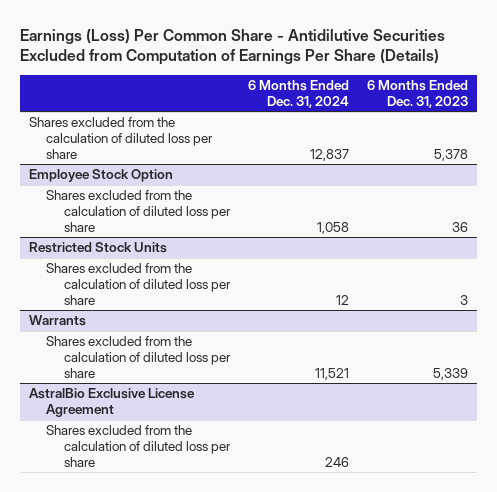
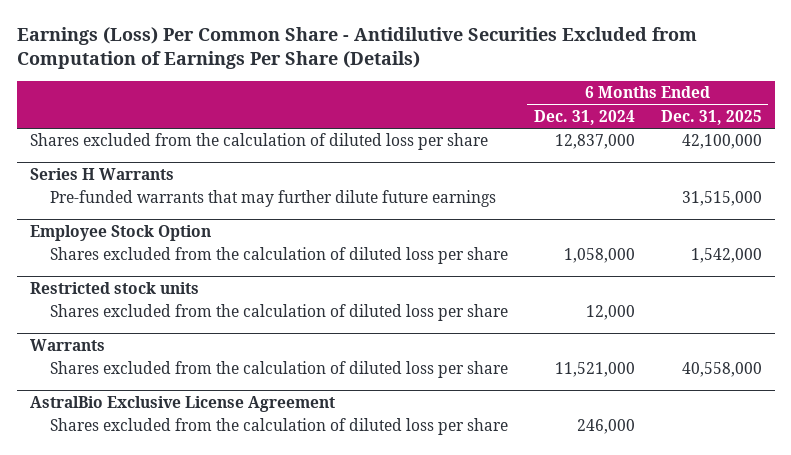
- | 6 Months Ended Dec. 31, 2024 | 6 Months Ended Dec. 31, 2023
+ | 6 Months Ended Dec. 31, 2024 | 6 Months Ended Dec. 31, 2025
- Shares excluded from the calculation of diluted loss per share | 12,837 | 5,378
+ Shares excluded from the calculation of diluted loss per share | 12,837,000 | 42,100,000
+ Series H Warrants
+ Pre-funded warrants that may further dilute future earnings | | 31,515,000
@ Employee Stock Option
- Shares excluded from the calculation of diluted loss per share | 1,058 | 36
- Restricted Stock Units
- Shares excluded from the calculation of diluted loss per share | 12 | 3
@ Employee Stock Option
+ Shares excluded from the calculation of diluted loss per share | 1,058,000 | 1,542,000
+ Restricted stock units
+ Shares excluded from the calculation of diluted loss per share | 12,000 |
@ Warrants
- Shares excluded from the calculation of diluted loss per share | 11,521 | 5,339
+ Shares excluded from the calculation of diluted loss per share | 11,521,000 | 40,558,000
@ AstralBio Exclusive License Agreement
- Shares excluded from the calculation of diluted loss per share | 246 |
+ Shares excluded from the calculation of diluted loss per share | 246,000 |

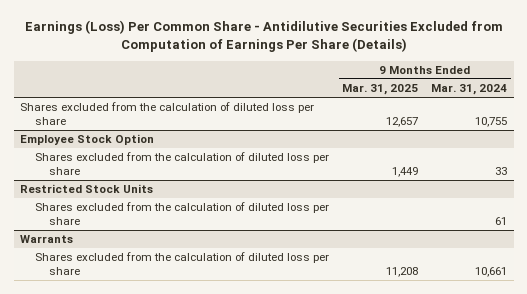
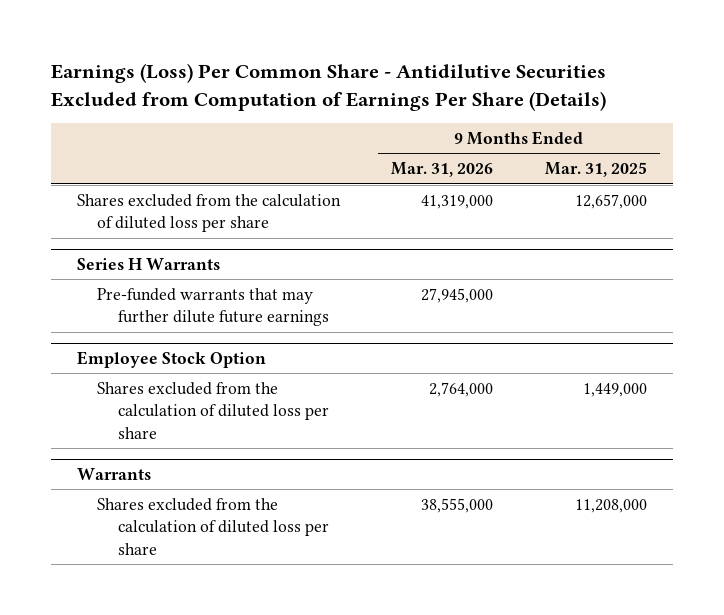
- | 9 Months Ended Mar. 31, 2025 | 9 Months Ended Mar. 31, 2024
+ | 9 Months Ended Mar. 31, 2026 | 9 Months Ended Mar. 31, 2025
- Shares excluded from the calculation of diluted loss per share | 12,657 | 10,755
+ Shares excluded from the calculation of diluted loss per share | 41,319,000 | 12,657,000
+ Series H Warrants
+ Pre-funded warrants that may further dilute future earnings | 27,945,000 |
@ Employee Stock Option
- Shares excluded from the calculation of diluted loss per share | 1,449 | 33
- Restricted Stock Units
- Shares excluded from the calculation of diluted loss per share | | 61
@ Employee Stock Option
+ Shares excluded from the calculation of diluted loss per share | 2,764,000 | 1,449,000
@ Warrants
- Shares excluded from the calculation of diluted loss per share | 11,208 | 10,661
+ Shares excluded from the calculation of diluted loss per share | 38,555,000 | 11,208,000

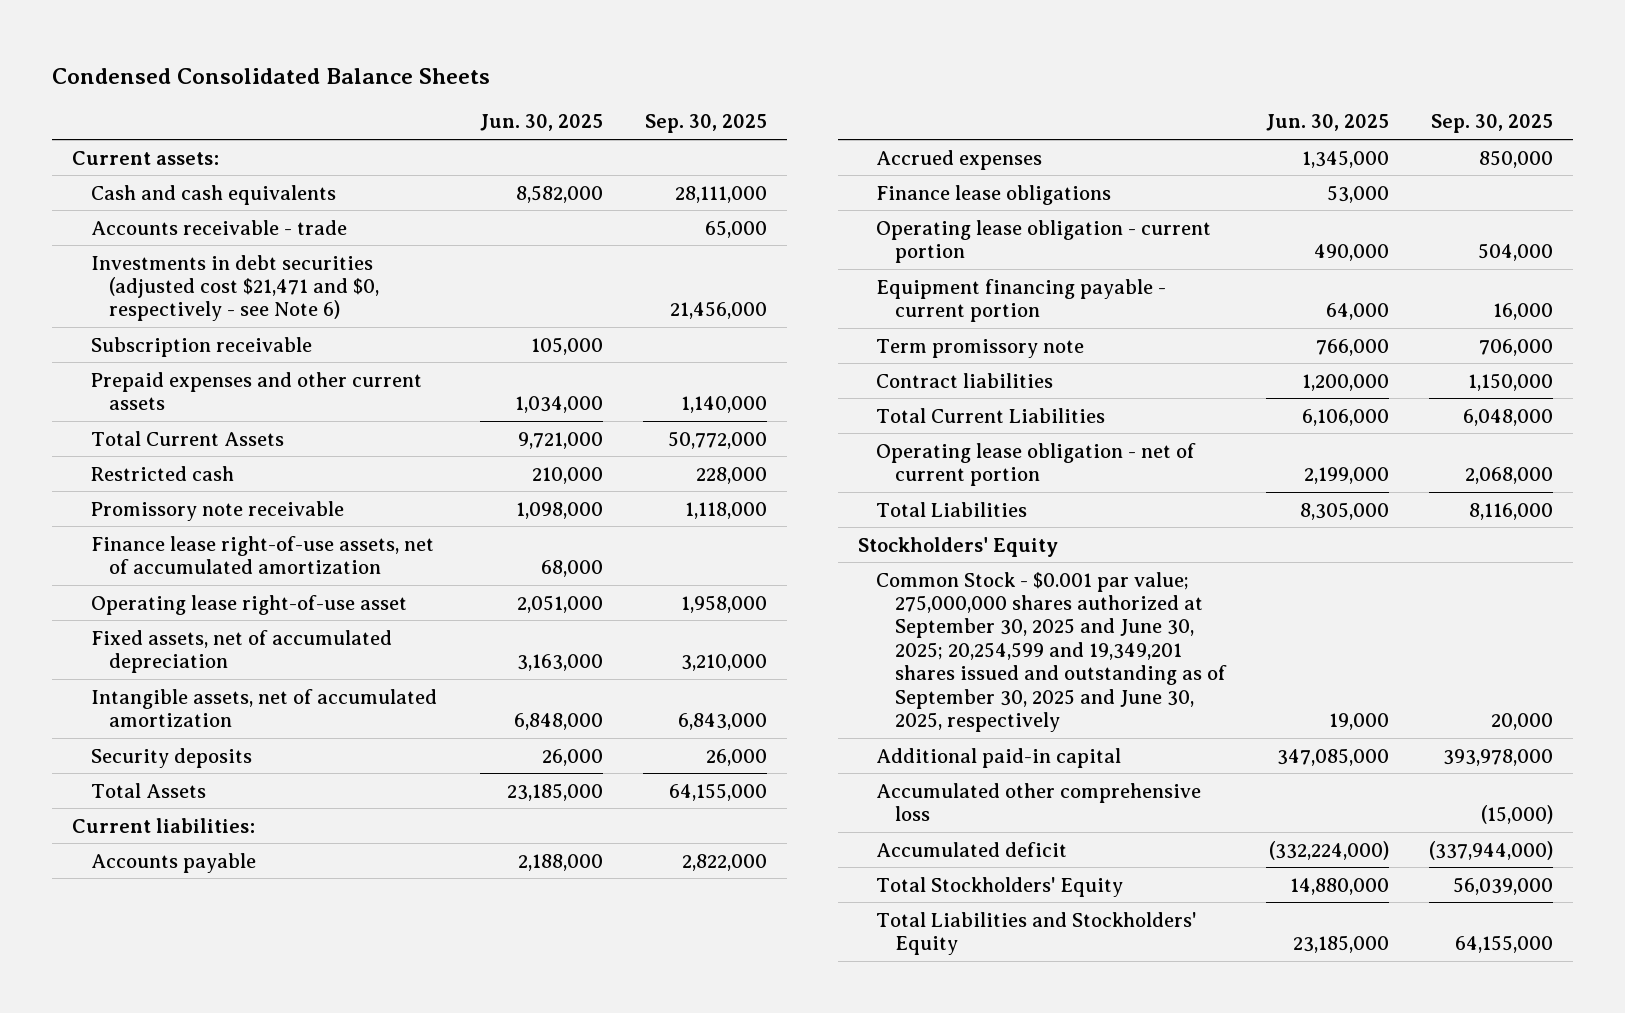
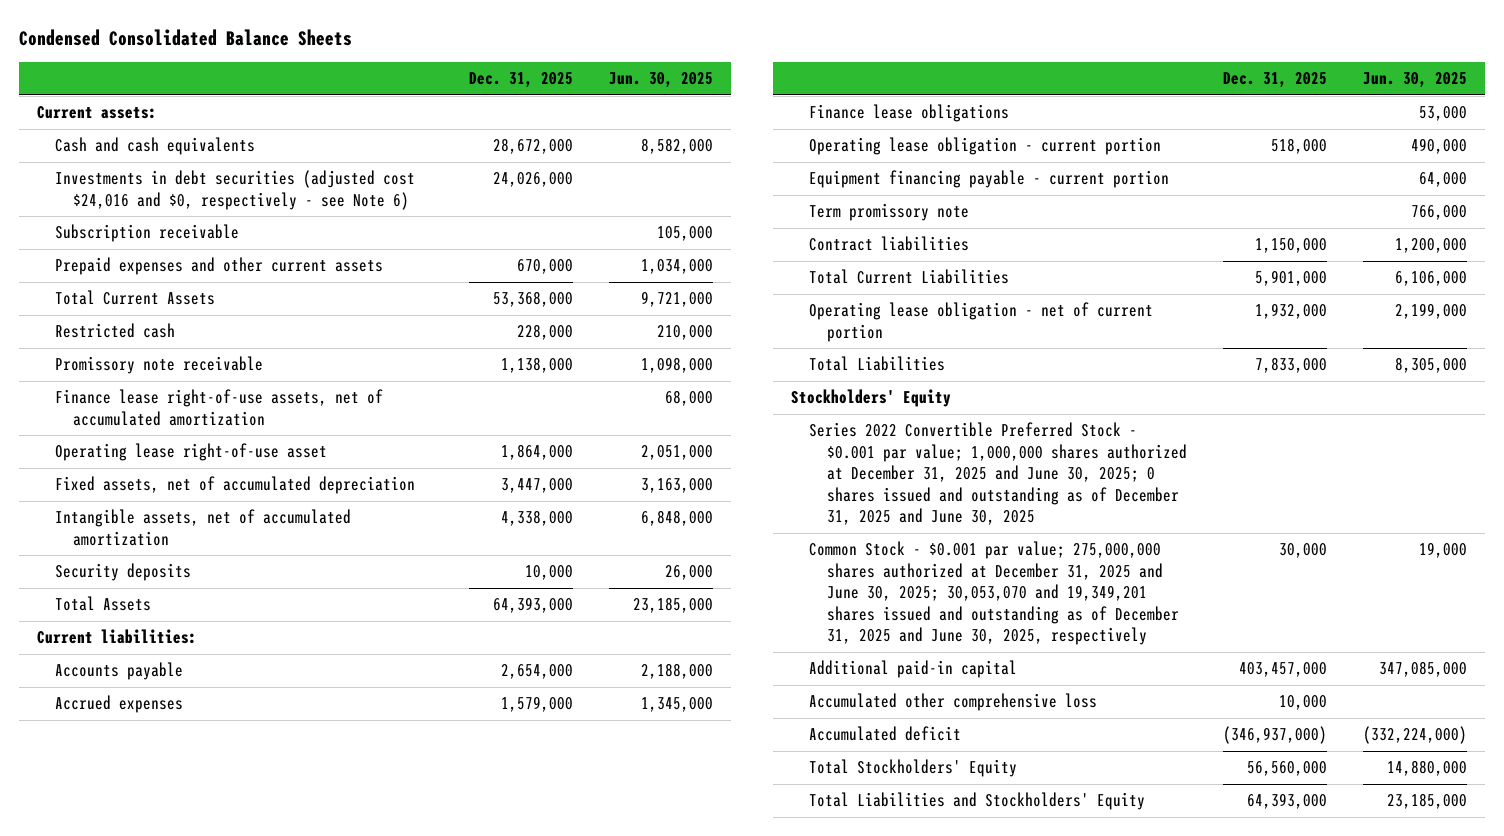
- | Jun. 30, 2025 | Sep. 30, 2025
+ | Dec. 31, 2025 | Jun. 30, 2025
- Accounts receivable - trade | | 65,000
- Investments in debt securities (adjusted cost $21,471 and $0, respectively - see Note 6) | | 21,456,000
+ Investments in debt securities (adjusted cost $24,016 and $0, respectively - see Note 6) | 24,026,000 |
- Common Stock - $0.001 par value; 275,000,000 shares authorized at September 30, 2025 and June 30, 2025; 20,254,599 and 19,349,201 shares issued and outstanding as of September 30, 2025 and June 30, 2025, respectively | 19,000 | 20,000
+ Series 2022 Convertible Preferred Stock - $0.001 par value; 1,000,000 shares authorized at December 31, 2025 and June 30, 2025; 0 shares issued and outstanding as of December 31, 2025 and June 30, 2025
+ Common Stock - $0.001 par value; 275,000,000 shares authorized at December 31, 2025 and June 30, 2025; 30,053,070 and 19,349,201 shares issued and outstanding as of December 31, 2025 and June 30, 2025, respectively | 30,000 | 19,000

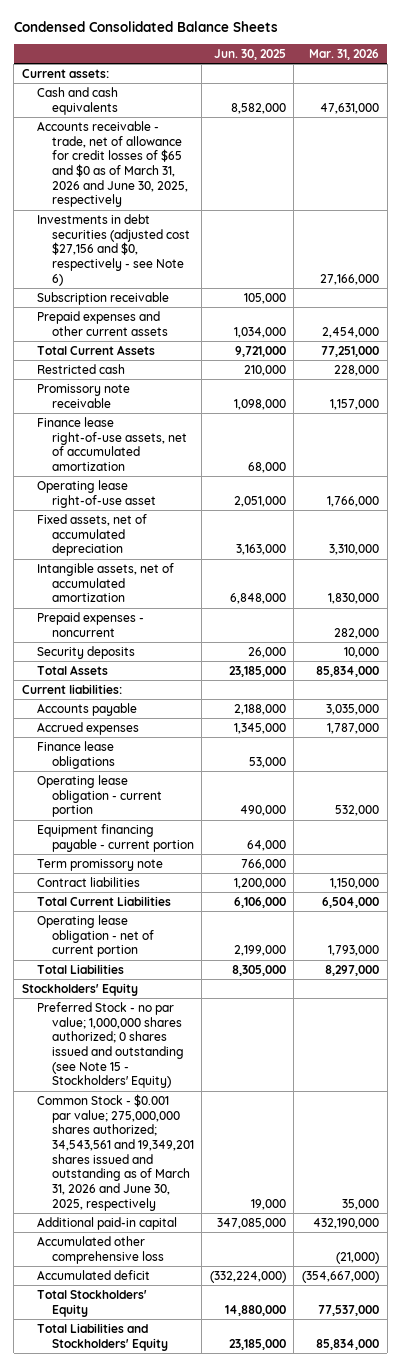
- | Dec. 31, 2025 | Jun. 30, 2025
+ | Jun. 30, 2025 | Mar. 31, 2026
- Investments in debt securities (adjusted cost $24,016 and $0, respectively - see Note 6) | 24,026,000 |
+ Accounts receivable - trade, net of allowance for credit losses of $65 and $0 as of March 31, 2026 and June 30, 2025, respectively
+ Investments in debt securities (adjusted cost $27,156 and $0, respectively - see Note 6) | | 27,166,000
+ Prepaid expenses - noncurrent | | 282,000
- Series 2022 Convertible Preferred Stock - $0.001 par value; 1,000,000 shares authorized at December 31, 2025 and June 30, 2025; 0 shares issued and outstanding as of December 31, 2025 and June 30, 2025
- Common Stock - $0.001 par value; 275,000,000 shares authorized at December 31, 2025 and June 30, 2025; 30,053,070 and 19,349,201 shares issued and outstanding as of December 31, 2025 and June 30, 2025, respectively | 30,000 | 19,000
+ Preferred Stock - no par value; 1,000,000 shares authorized; 0 shares issued and outstanding (see Note 15 - Stockholders' Equity)
+ Common Stock - $0.001 par value; 275,000,000 shares authorized; 34,543,561 and 19,349,201 shares issued and outstanding as of March 31, 2026 and June 30, 2025, respectively | 19,000 | 35,000

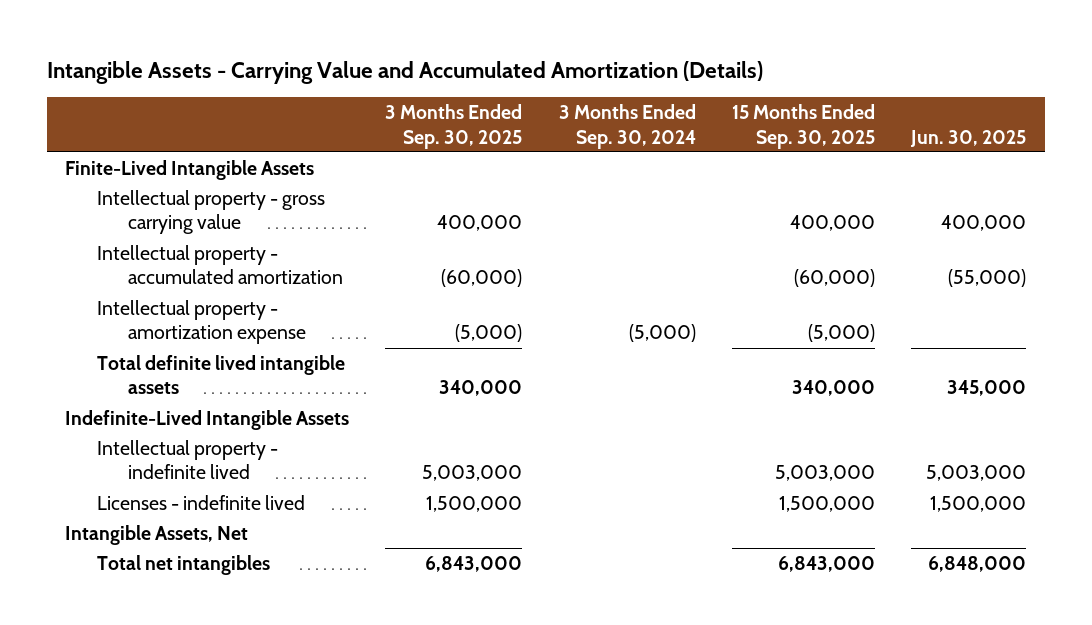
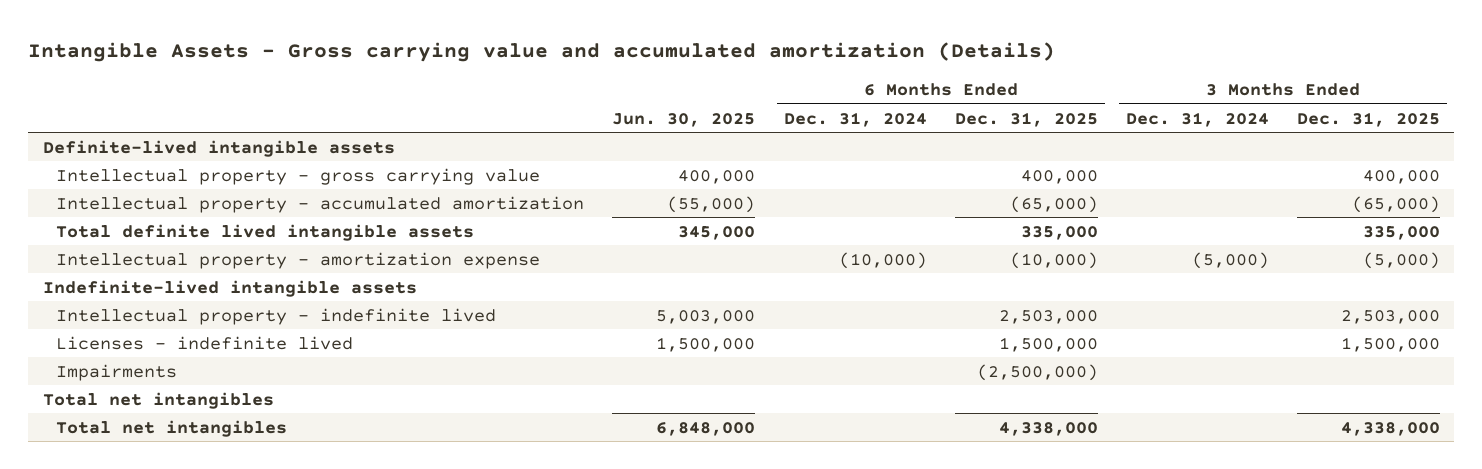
- Intangible Assets - Carrying Value and Accumulated Amortization (Details)
+ Intangible Assets - Gross carrying value and accumulated amortization (Details)
- | 3 Months Ended Sep. 30, 2025 | 3 Months Ended Sep. 30, 2024 | 15 Months Ended Sep. 30, 2025 | Jun. 30, 2025
+ | Jun. 30, 2025 | 6 Months Ended Dec. 31, 2024 | 6 Months Ended Dec. 31, 2025 | 3 Months Ended Dec. 31, 2024 | 3 Months Ended Dec. 31, 2025
- Finite-Lived Intangible Assets
+ Definite-lived intangible assets
- Indefinite-Lived Intangible Assets
moved down: Intellectual property - amortization expense | | (10,000) | (10,000) | (5,000) | (5,000)
+ Indefinite-lived intangible assets
- Intangible Assets, Net
+ Impairments | | | (2,500,000) | |
+ Total net intangibles

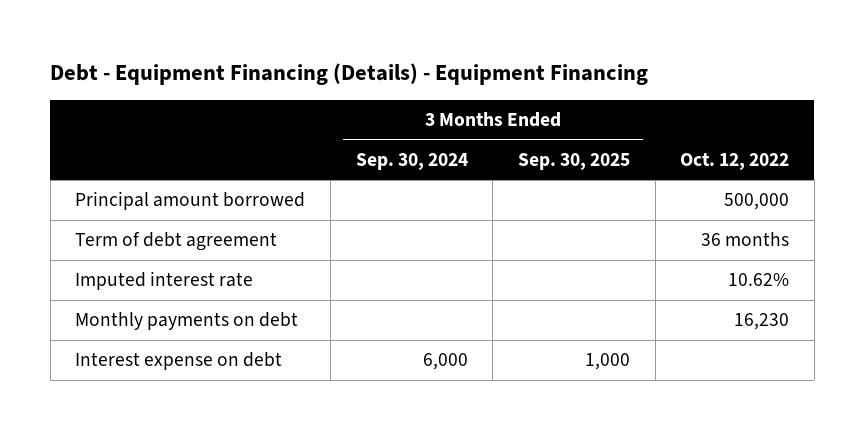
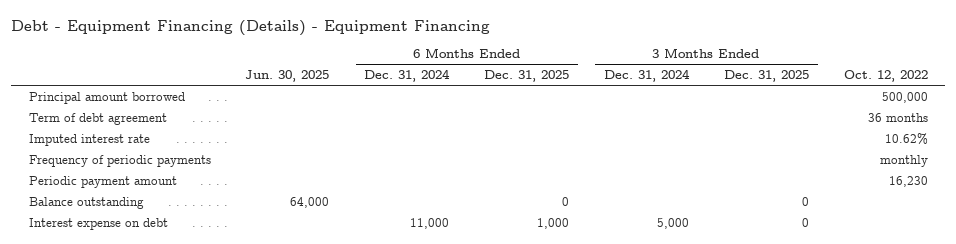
- | 3 Months Ended Sep. 30, 2024 | 3 Months Ended Sep. 30, 2025 | Oct. 12, 2022
+ | Jun. 30, 2025 | 6 Months Ended Dec. 31, 2024 | 6 Months Ended Dec. 31, 2025 | 3 Months Ended Dec. 31, 2024 | 3 Months Ended Dec. 31, 2025 | Oct. 12, 2022
- Monthly payments on debt | | | 16,230
+ Frequency of periodic payments | | | | | | monthly
+ Periodic payment amount | | | | | | 16,230
+ Balance outstanding | 64,000 | | 0 | | 0 |

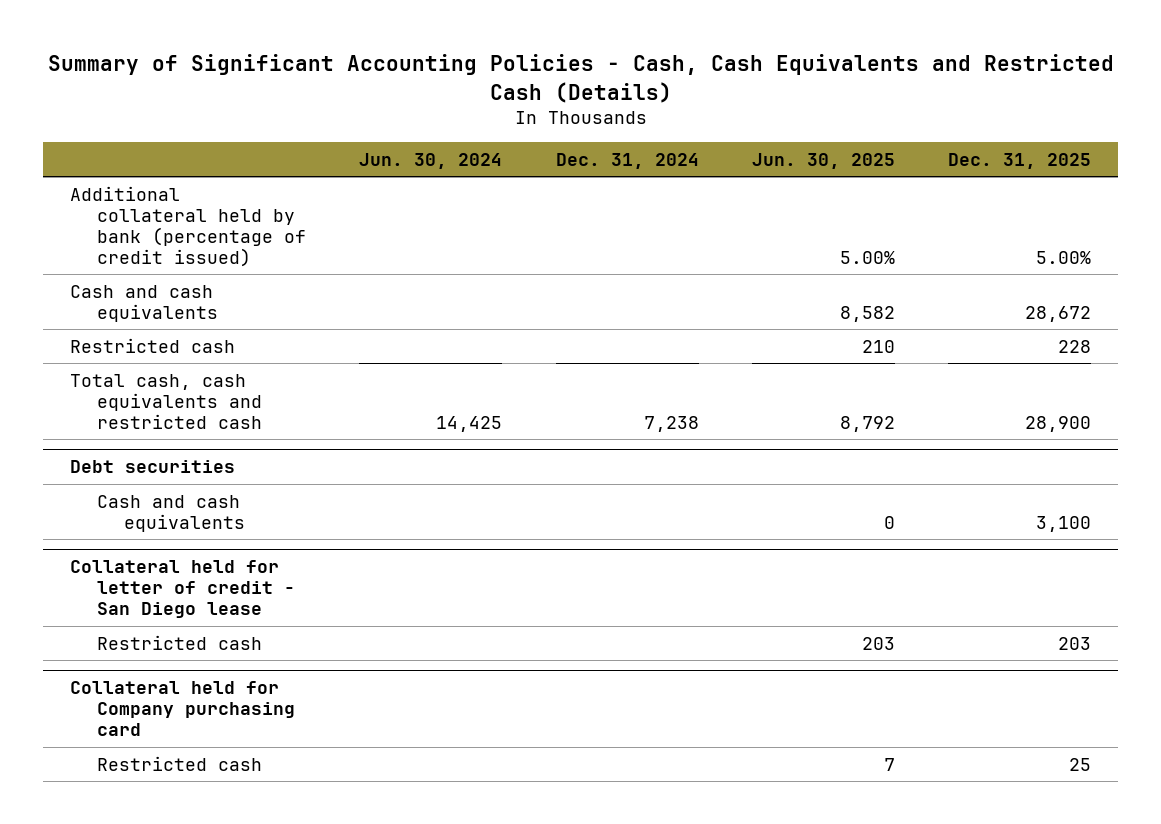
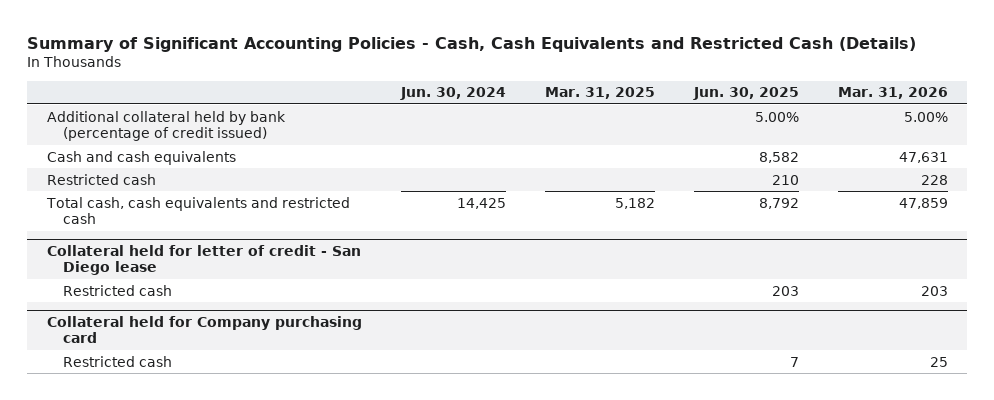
- | Jun. 30, 2024 | Dec. 31, 2024 | Jun. 30, 2025 | Dec. 31, 2025
+ | Jun. 30, 2024 | Mar. 31, 2025 | Jun. 30, 2025 | Mar. 31, 2026
- Debt securities
- Cash and cash equivalents | | | 0 | 3,100

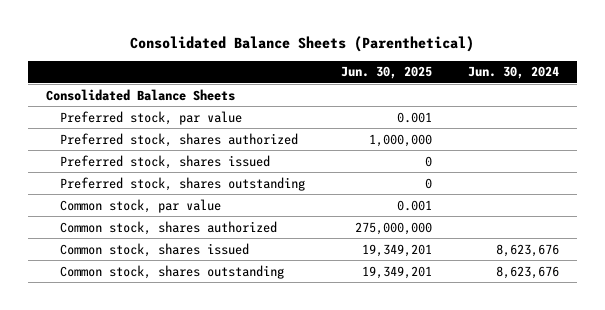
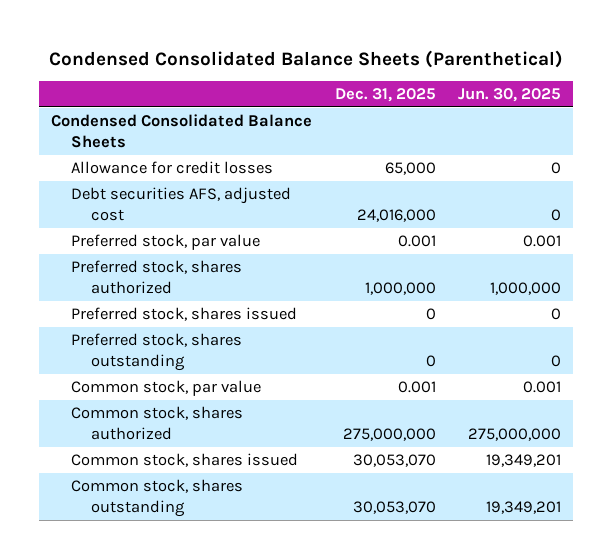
- Consolidated Balance Sheets (Parenthetical)
+ Condensed Consolidated Balance Sheets (Parenthetical)
- | Jun. 30, 2025 | Jun. 30, 2024
+ | Dec. 31, 2025 | Jun. 30, 2025
- Consolidated Balance Sheets
+ Condensed Consolidated Balance Sheets
+ Allowance for credit losses | 65,000 | 0
+ Debt securities AFS, adjusted cost | 24,016,000 | 0

